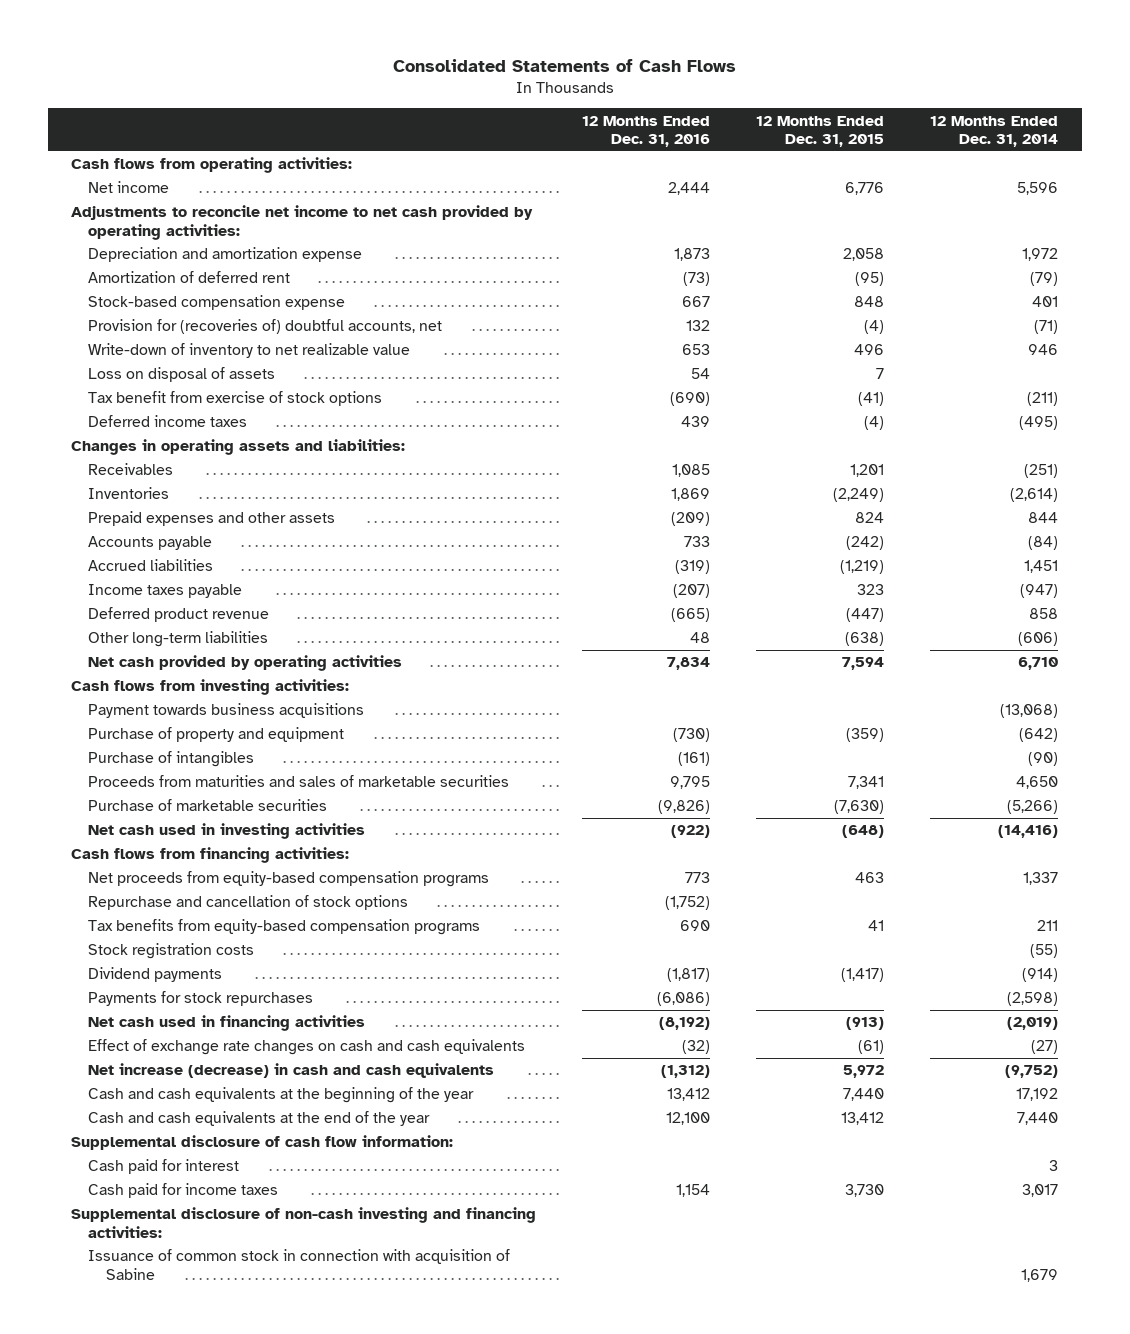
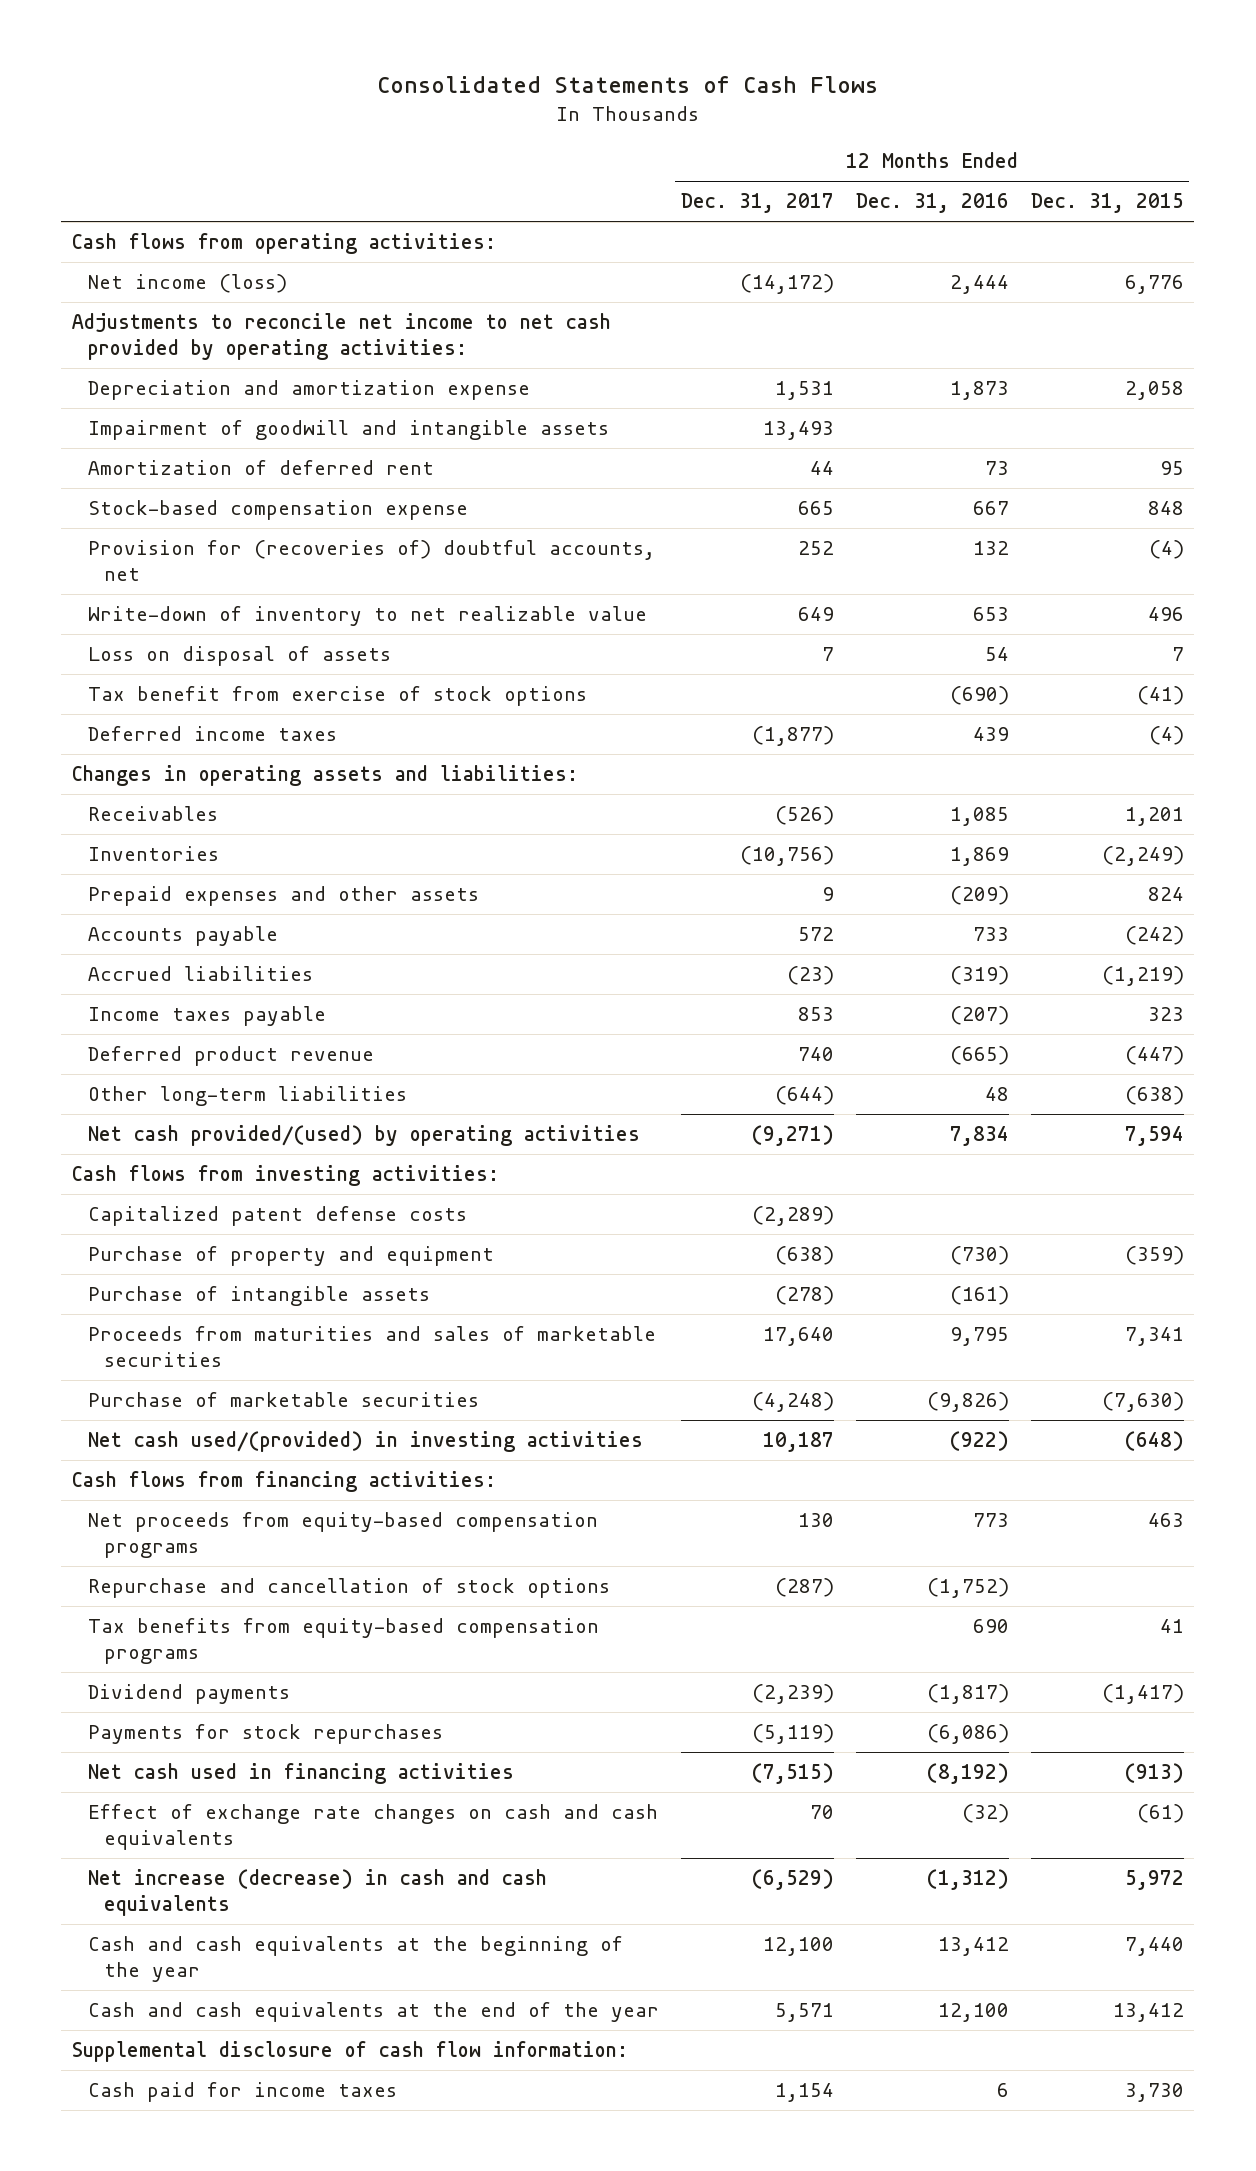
- | 12 Months Ended Dec. 31, 2016 | 12 Months Ended Dec. 31, 2015 | 12 Months Ended Dec. 31, 2014
+ | 12 Months Ended Dec. 31, 2017 | 12 Months Ended Dec. 31, 2016 | 12 Months Ended Dec. 31, 2015
- Net income | 2,444 | 6,776 | 5,596
+ Net income (loss) | (14,172) | 2,444 | 6,776
- Amortization of deferred rent | (73) | (95) | (79)
+ Impairment of goodwill and intangible assets | 13,493 | |
+ Amortization of deferred rent | 44 | 73 | 95
- Net cash provided by operating activities | 7,834 | 7,594 | 6,710
+ Net cash provided/(used) by operating activities | (9,271) | 7,834 | 7,594
- Payment towards business acquisitions | | | (13,068)
+ Capitalized patent defense costs | (2,289) | |
- Purchase of intangibles | (161) | | (90)
+ Purchase of intangible assets | (278) | (161) |
- Net cash used in investing activities | (922) | (648) | (14,416)
+ Net cash used/(provided) in investing activities | 10,187 | (922) | (648)
- Stock registration costs | | | (55)
- Cash paid for interest | | | 3
- Cash paid for income taxes | 1,154 | 3,730 | 3,017
- Supplemental disclosure of non-cash investing and financing activities:
- Issuance of common stock in connection with acquisition of Sabine | | | 1,679
+ Cash paid for income taxes | 1,154 | 6 | 3,730

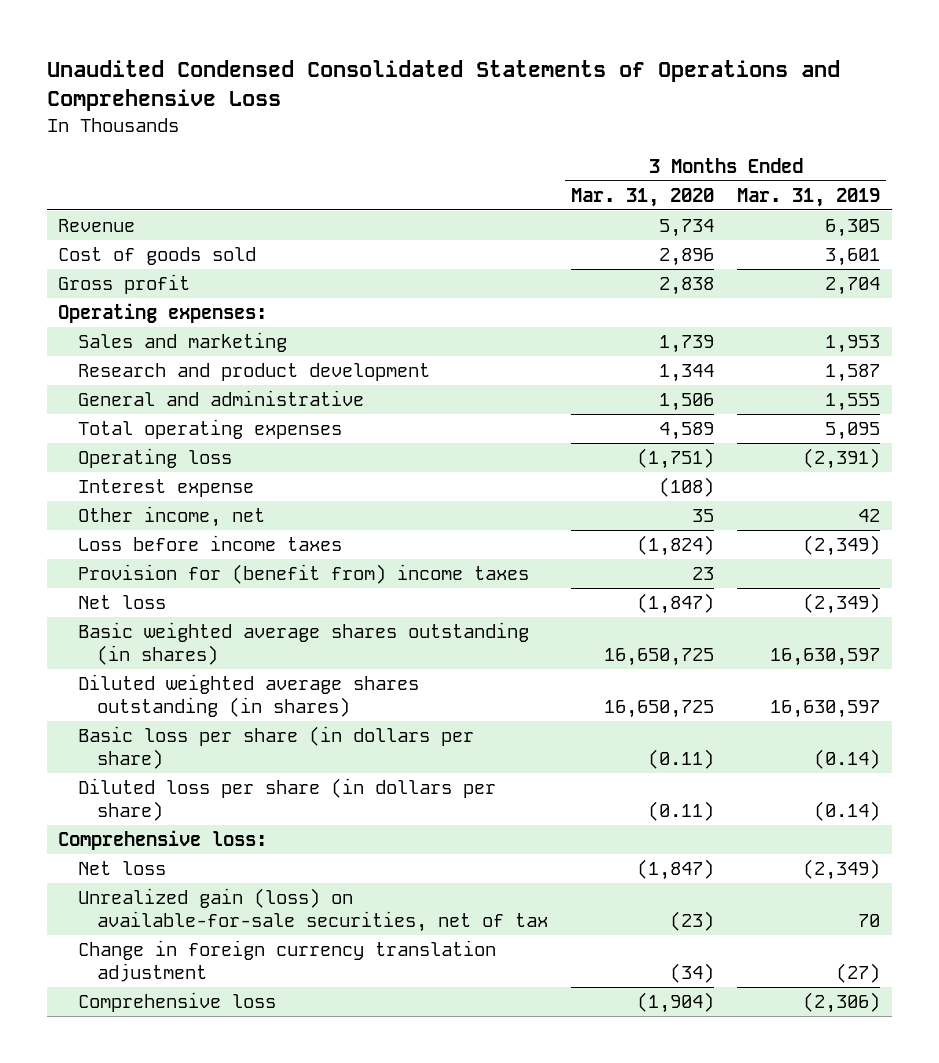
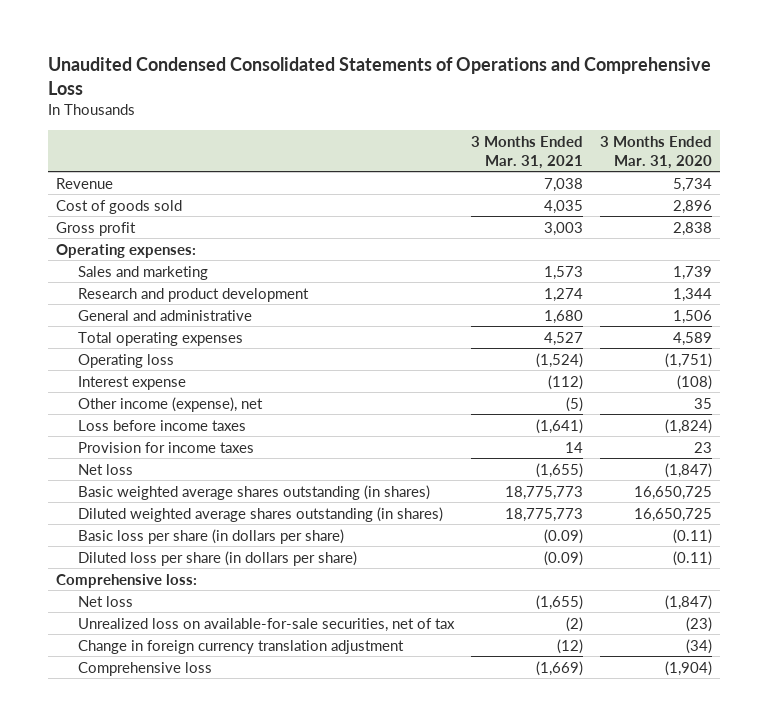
- | 3 Months Ended Mar. 31, 2020 | 3 Months Ended Mar. 31, 2019
+ | 3 Months Ended Mar. 31, 2021 | 3 Months Ended Mar. 31, 2020
- Other income, net | 35 | 42
+ Other income (expense), net | (5) | 35
- Provision for (benefit from) income taxes | 23 |
+ Provision for income taxes | 14 | 23
- Unrealized gain (loss) on available-for-sale securities, net of tax | (23) | 70
+ Unrealized loss on available-for-sale securities, net of tax | (2) | (23)

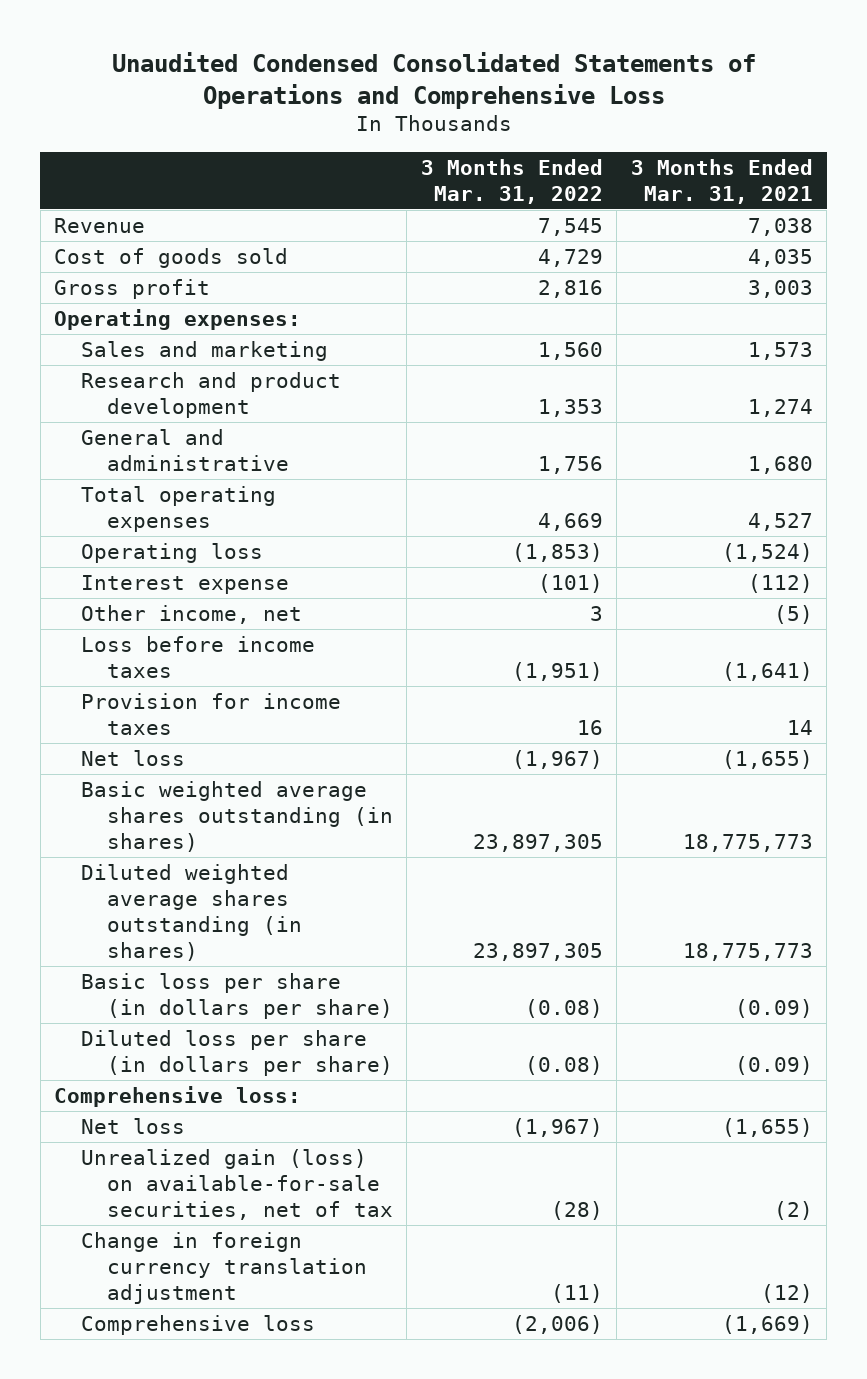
- | 3 Months Ended Mar. 31, 2021 | 3 Months Ended Mar. 31, 2020
+ | 3 Months Ended Mar. 31, 2022 | 3 Months Ended Mar. 31, 2021
- Other income (expense), net | (5) | 35
+ Other income, net | 3 | (5)
- Unrealized loss on available-for-sale securities, net of tax | (2) | (23)
+ Unrealized gain (loss) on available-for-sale securities, net of tax | (28) | (2)

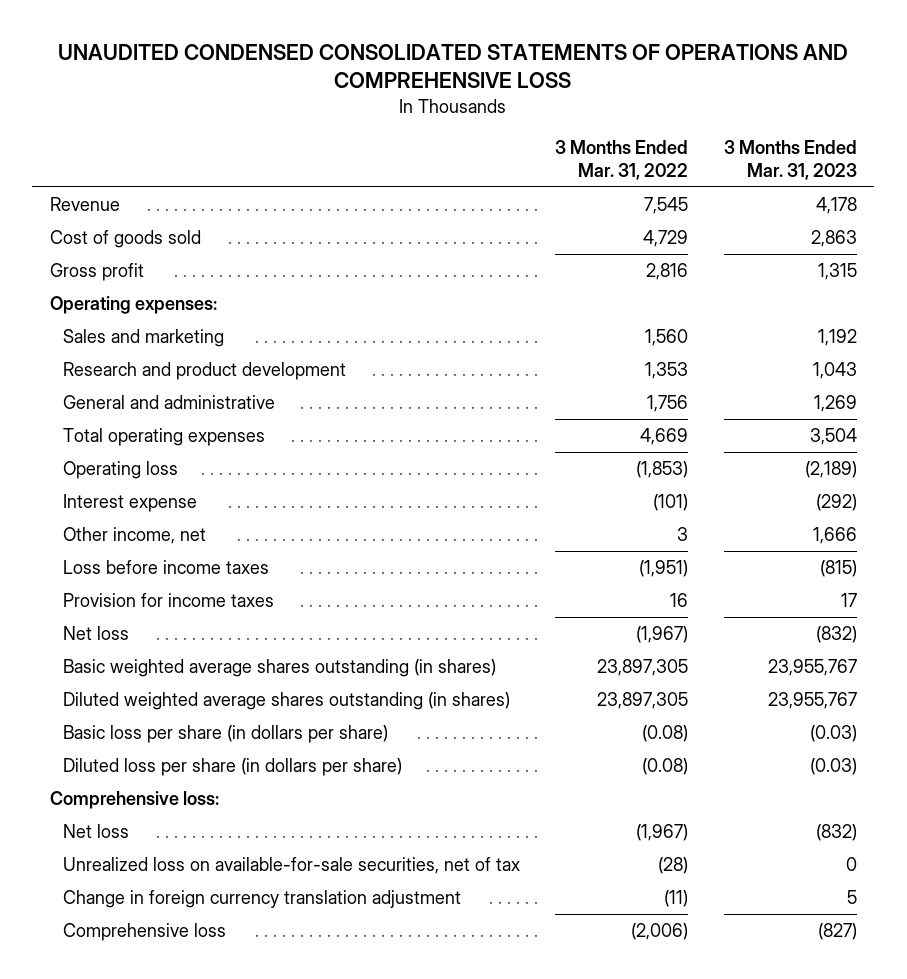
- Unaudited Condensed Consolidated Statements of Operations and Comprehensive Loss
+ UNAUDITED CONDENSED CONSOLIDATED STATEMENTS OF OPERATIONS AND COMPREHENSIVE LOSS
- | 3 Months Ended Mar. 31, 2022 | 3 Months Ended Mar. 31, 2021
+ | 3 Months Ended Mar. 31, 2022 | 3 Months Ended Mar. 31, 2023
- Unrealized gain (loss) on available-for-sale securities, net of tax | (28) | (2)
+ Unrealized loss on available-for-sale securities, net of tax | (28) | 0

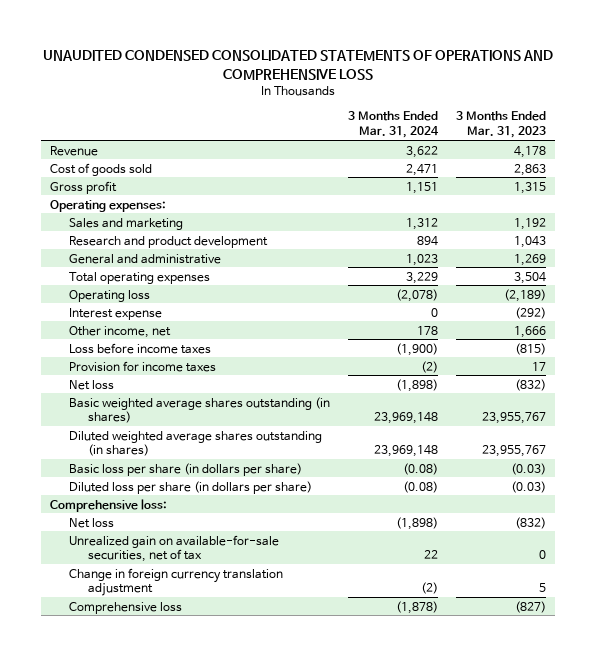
- | 3 Months Ended Mar. 31, 2022 | 3 Months Ended Mar. 31, 2023
+ | 3 Months Ended Mar. 31, 2024 | 3 Months Ended Mar. 31, 2023
- Unrealized loss on available-for-sale securities, net of tax | (28) | 0
+ Unrealized gain on available-for-sale securities, net of tax | 22 | 0

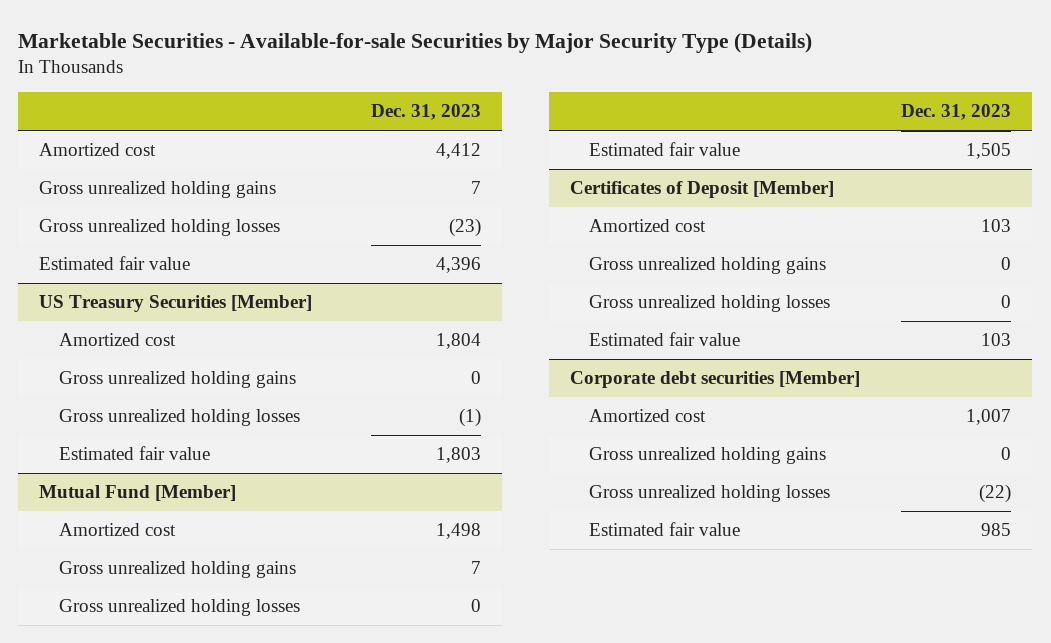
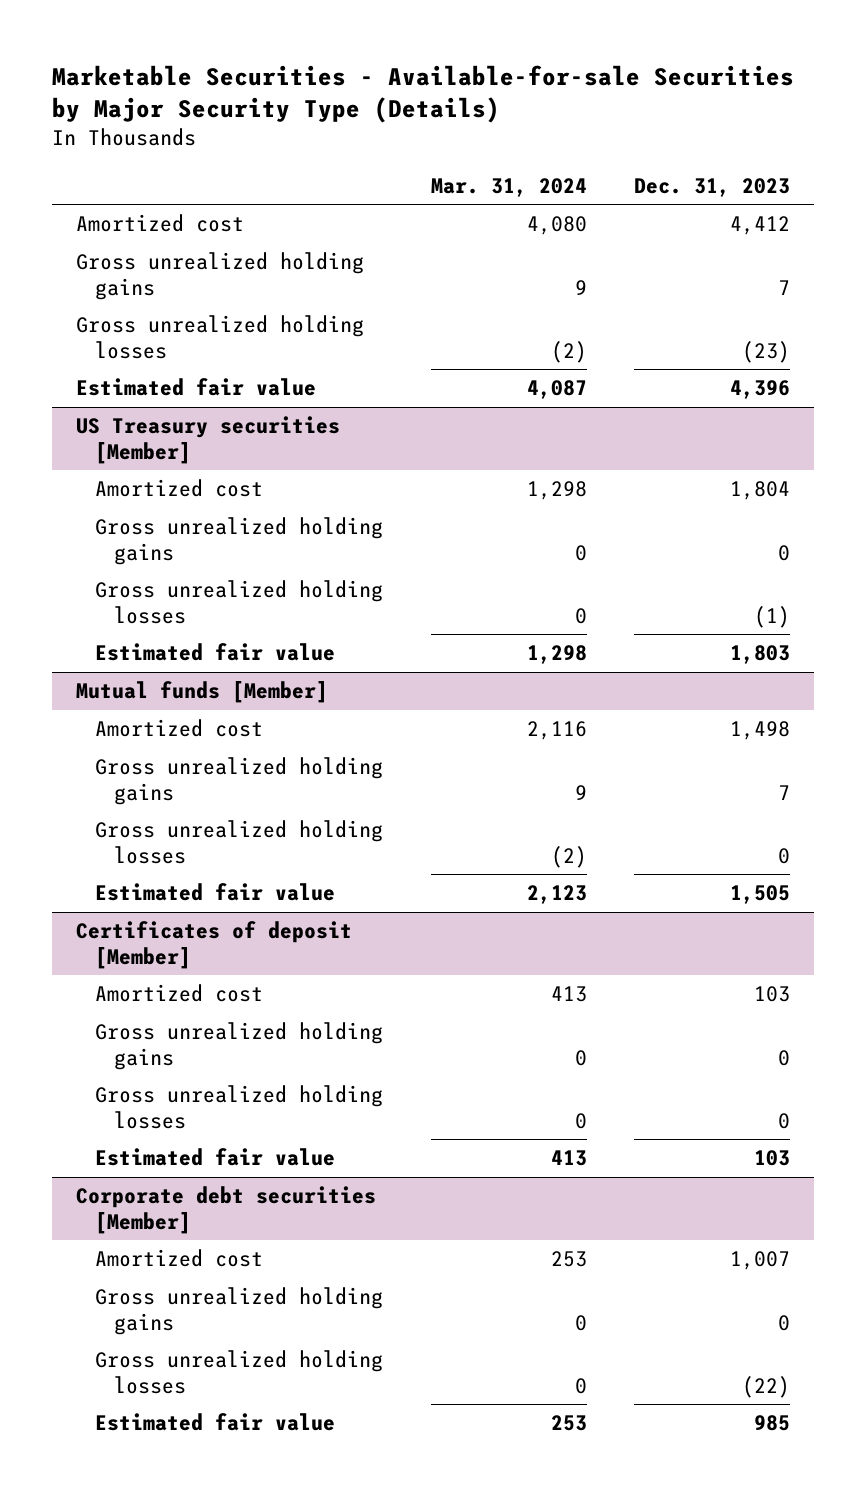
- | Dec. 31, 2023
+ | Mar. 31, 2024 | Dec. 31, 2023
- US Treasury Securities [Member]
+ US Treasury securities [Member]
- Mutual Fund [Member]
+ Mutual funds [Member]
- Certificates of Deposit [Member]
+ Certificates of deposit [Member]

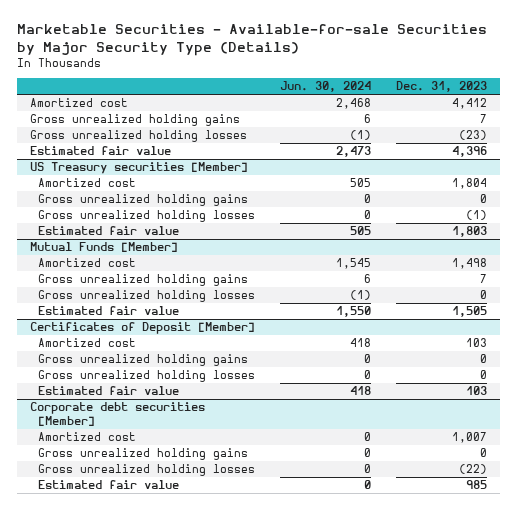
- | Mar. 31, 2024 | Dec. 31, 2023
+ | Jun. 30, 2024 | Dec. 31, 2023
- Mutual funds [Member]
+ Mutual Funds [Member]
- Certificates of deposit [Member]
+ Certificates of Deposit [Member]

